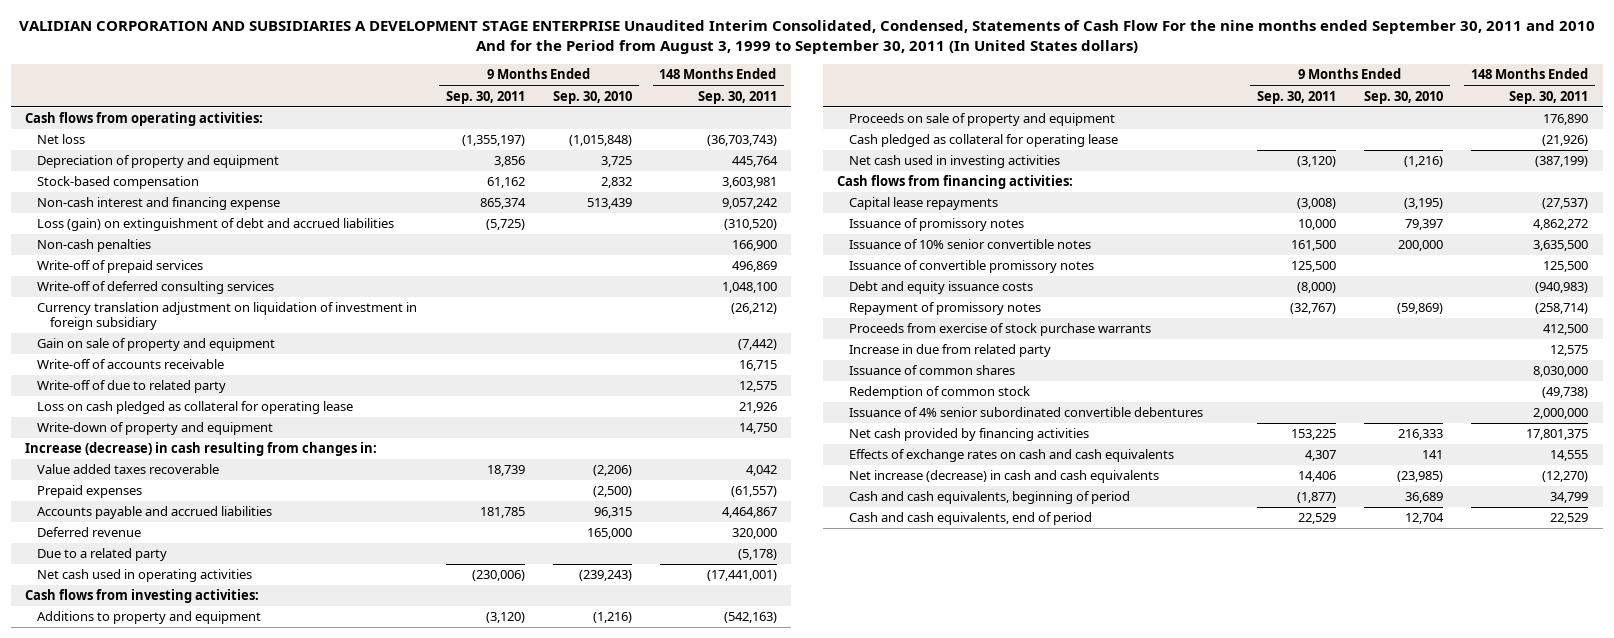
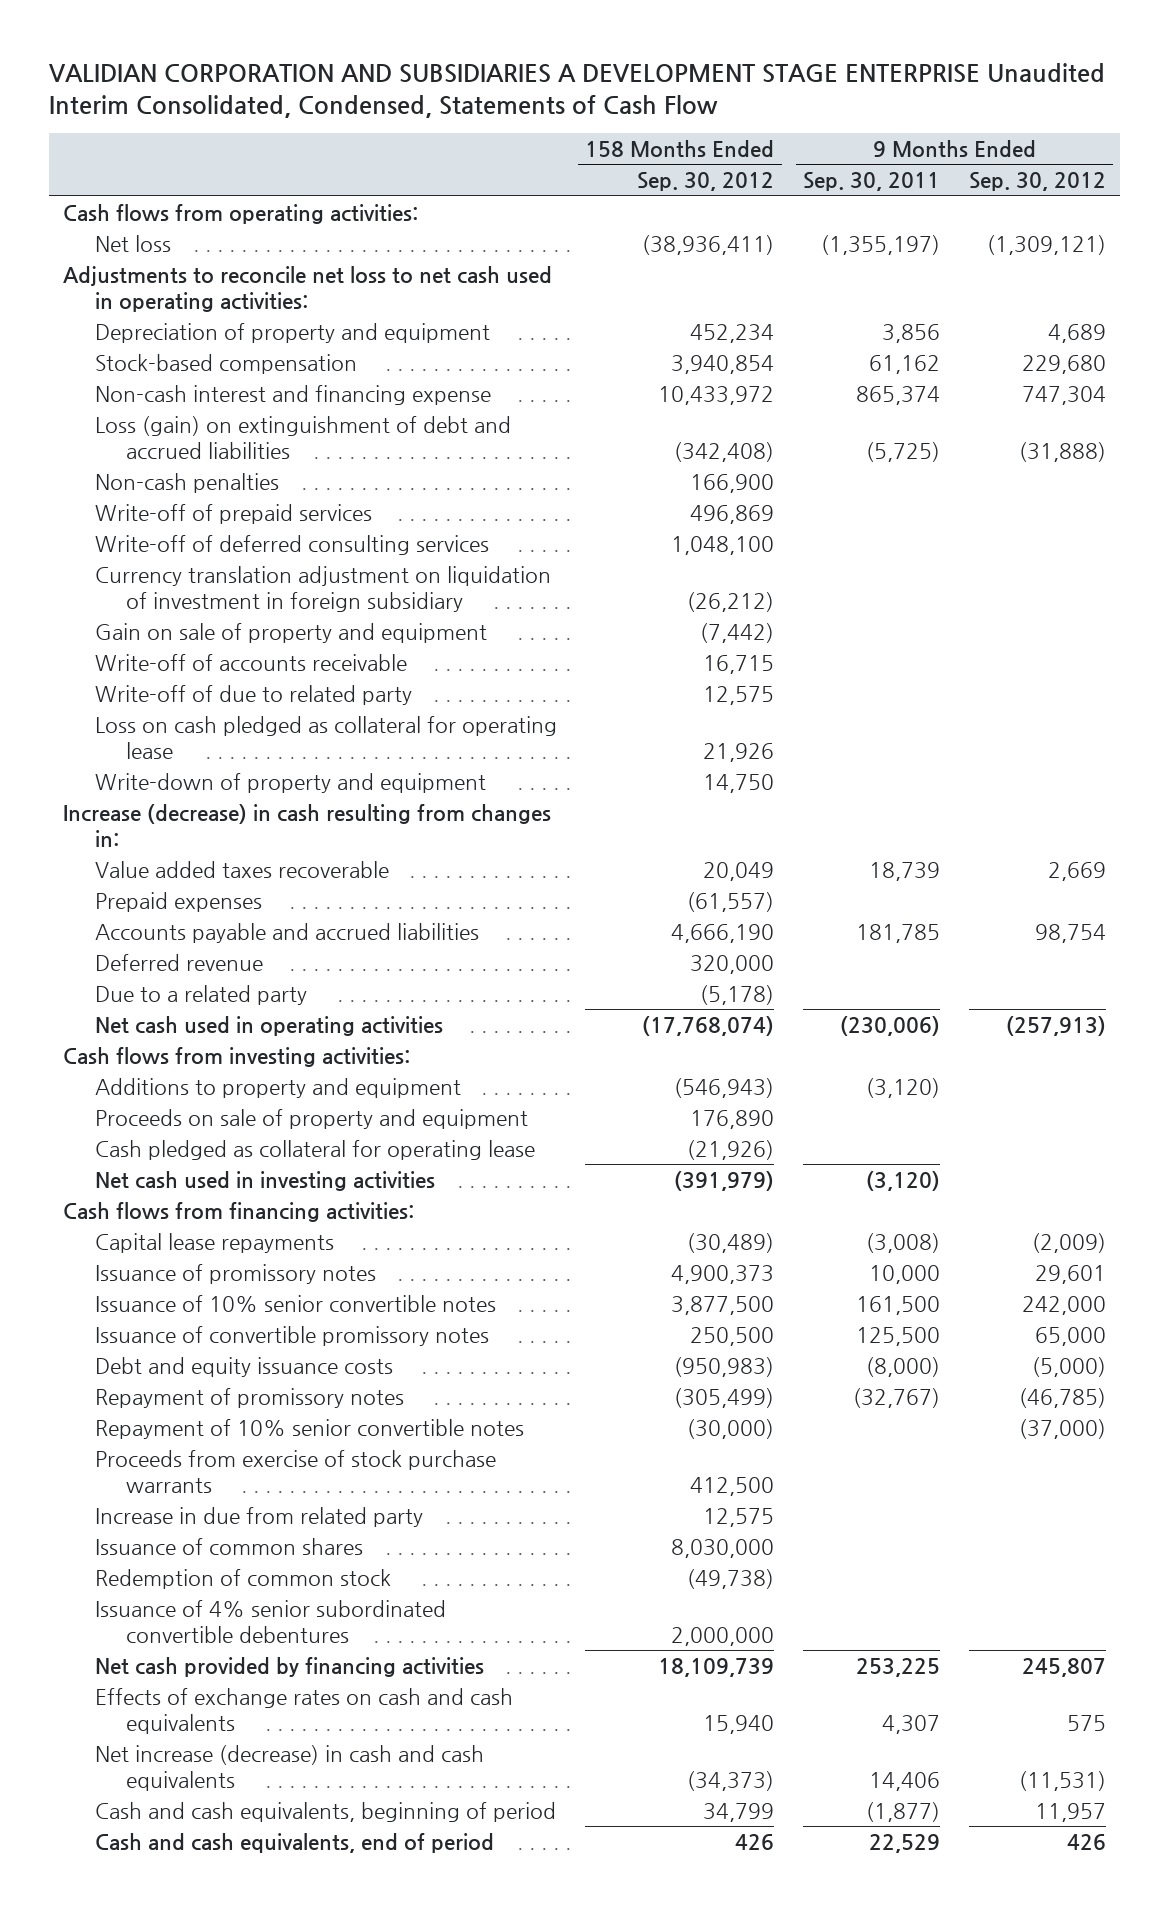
- VALIDIAN CORPORATION AND SUBSIDIARIES A DEVELOPMENT STAGE ENTERPRISE Unaudited Interim Consolidated, Condensed, Statements of Cash Flow For the nine months ended September 30, 2011 and 2010 And for the Period from August 3, 1999 to September 30, 2011 (In United States dollars)
+ VALIDIAN CORPORATION AND SUBSIDIARIES A DEVELOPMENT STAGE ENTERPRISE Unaudited Interim Consolidated, Condensed, Statements of Cash Flow
- | 9 Months Ended Sep. 30, 2011 | 9 Months Ended Sep. 30, 2010 | 148 Months Ended Sep. 30, 2011
+ | 158 Months Ended Sep. 30, 2012 | 9 Months Ended Sep. 30, 2011 | 9 Months Ended Sep. 30, 2012
+ Adjustments to reconcile net loss to net cash used in operating activities:
+ Repayment of 10% senior convertible notes | (30,000) | | (37,000)
- Net cash provided by financing activities | 153,225 | 216,333 | 17,801,375
+ Net cash provided by financing activities | 18,109,739 | 253,225 | 245,807

